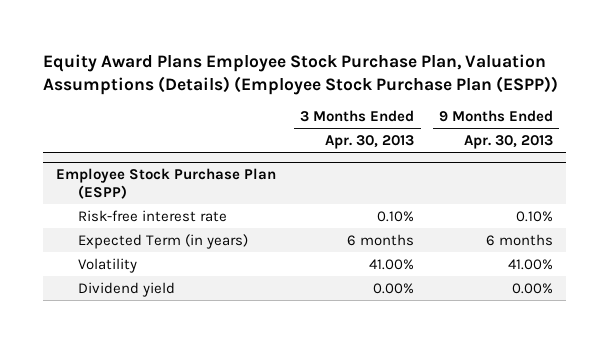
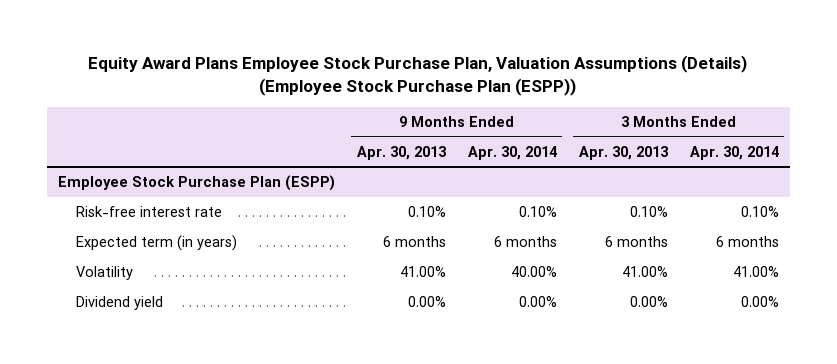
- | 3 Months Ended Apr. 30, 2013 | 9 Months Ended Apr. 30, 2013
+ | 9 Months Ended Apr. 30, 2013 | 9 Months Ended Apr. 30, 2014 | 3 Months Ended Apr. 30, 2013 | 3 Months Ended Apr. 30, 2014
@ Employee Stock Purchase Plan (ESPP)
- Expected Term (in years) | 6 months | 6 months
+ Expected term (in years) | 6 months | 6 months | 6 months | 6 months

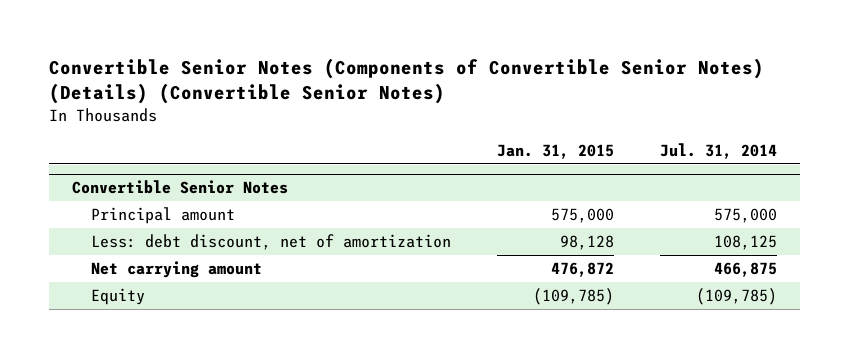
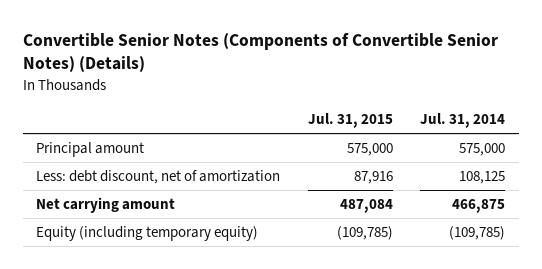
- Convertible Senior Notes (Components of Convertible Senior Notes) (Details) (Convertible Senior Notes)
+ Convertible Senior Notes (Components of Convertible Senior Notes) (Details)
- | Jan. 31, 2015 | Jul. 31, 2014
+ | Jul. 31, 2015 | Jul. 31, 2014
- Convertible Senior Notes
- Equity | (109,785) | (109,785)
+ Equity (including temporary equity) | (109,785) | (109,785)

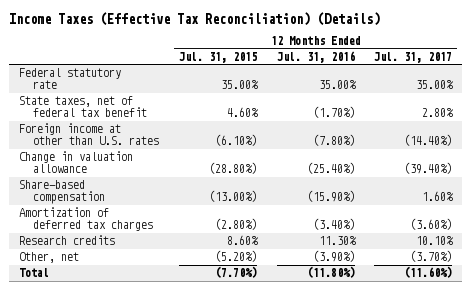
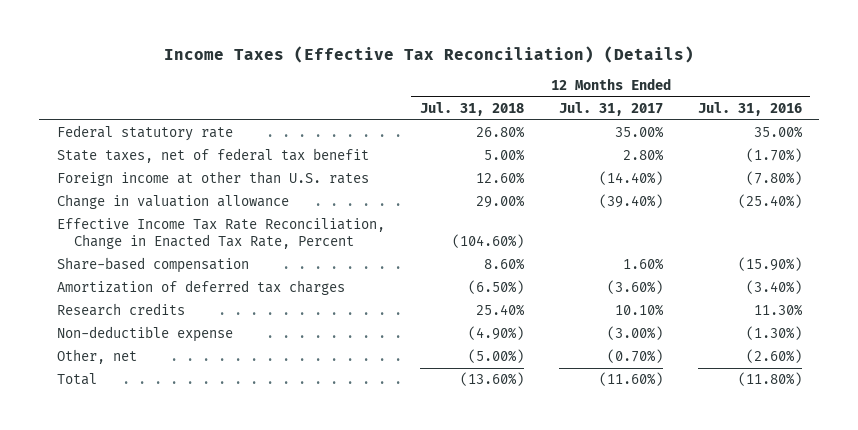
- | 12 Months Ended Jul. 31, 2015 | 12 Months Ended Jul. 31, 2016 | 12 Months Ended Jul. 31, 2017
+ | 12 Months Ended Jul. 31, 2018 | 12 Months Ended Jul. 31, 2017 | 12 Months Ended Jul. 31, 2016
+ Effective Income Tax Rate Reconciliation, Change in Enacted Tax Rate, Percent | (104.60%) | |
- Other, net | (5.20%) | (3.90%) | (3.70%)
+ Non-deductible expense | (4.90%) | (3.00%) | (1.30%)
+ Other, net | (5.00%) | (0.70%) | (2.60%)

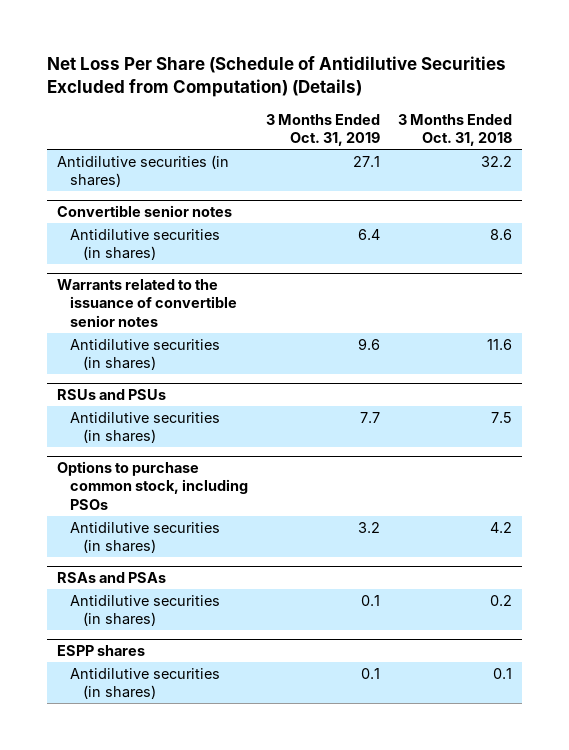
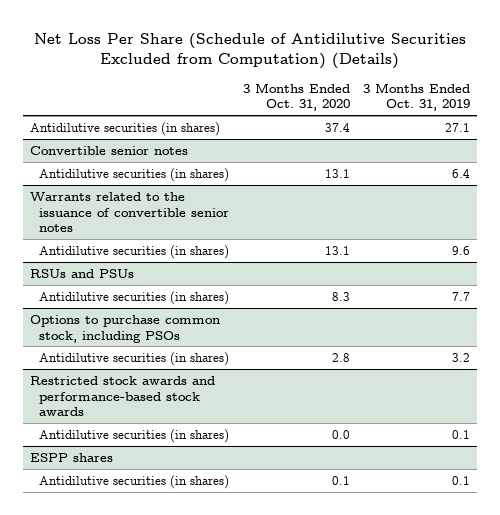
- | 3 Months Ended Oct. 31, 2019 | 3 Months Ended Oct. 31, 2018
+ | 3 Months Ended Oct. 31, 2020 | 3 Months Ended Oct. 31, 2019
- RSAs and PSAs
+ Restricted stock awards and performance-based stock awards

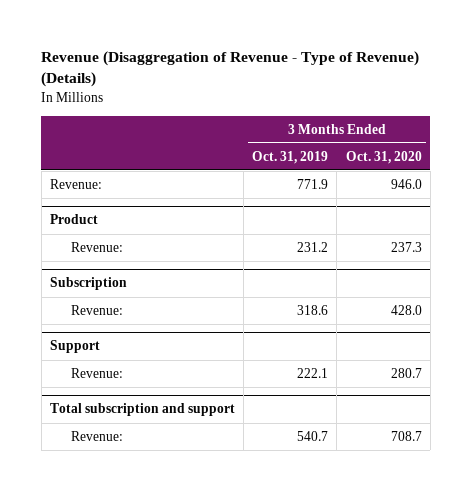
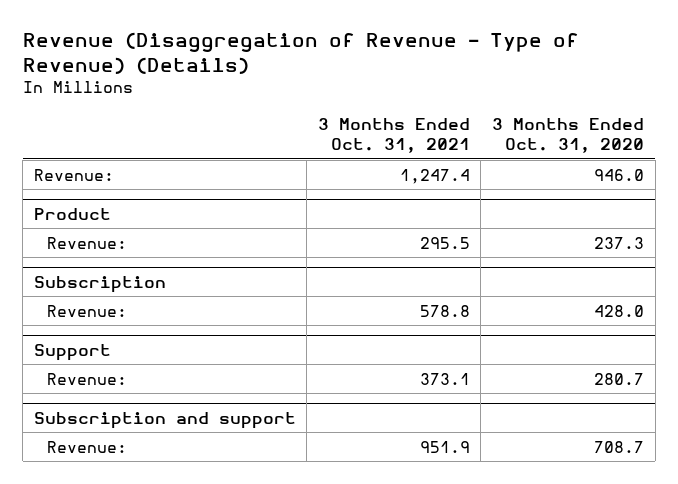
- | 3 Months Ended Oct. 31, 2019 | 3 Months Ended Oct. 31, 2020
+ | 3 Months Ended Oct. 31, 2021 | 3 Months Ended Oct. 31, 2020
- Total subscription and support
+ Subscription and support

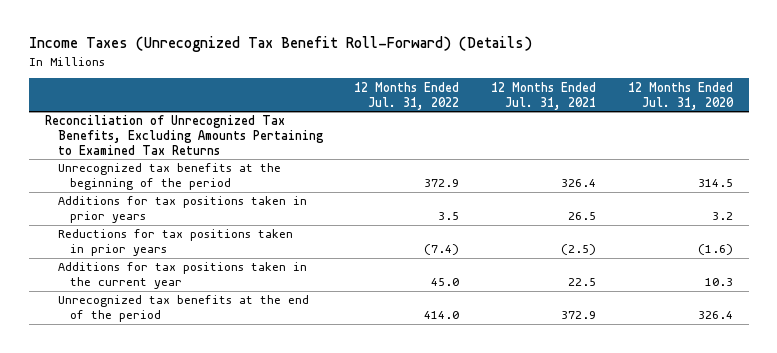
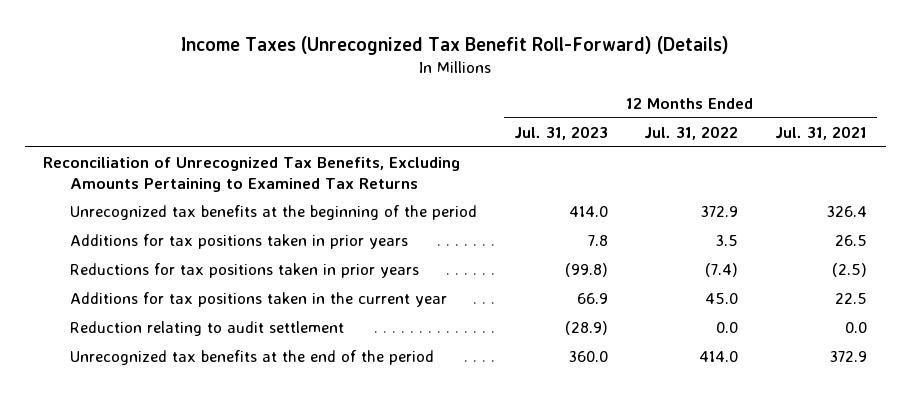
- | 12 Months Ended Jul. 31, 2022 | 12 Months Ended Jul. 31, 2021 | 12 Months Ended Jul. 31, 2020
+ | 12 Months Ended Jul. 31, 2023 | 12 Months Ended Jul. 31, 2022 | 12 Months Ended Jul. 31, 2021
+ Reduction relating to audit settlement | (28.9) | 0.0 | 0.0

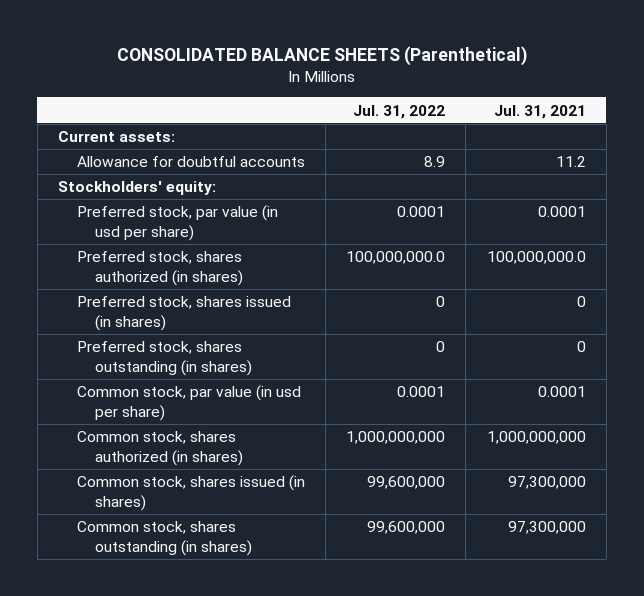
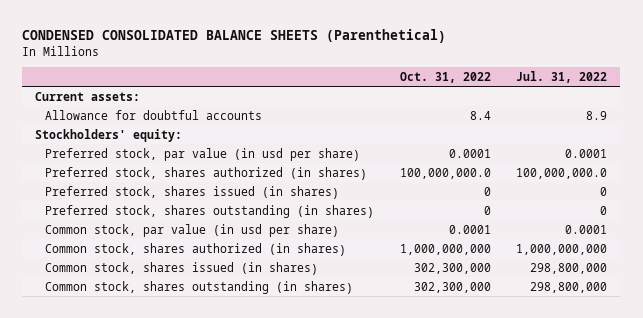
- CONSOLIDATED BALANCE SHEETS (Parenthetical)
+ CONDENSED CONSOLIDATED BALANCE SHEETS (Parenthetical)
- | Jul. 31, 2022 | Jul. 31, 2021
+ | Oct. 31, 2022 | Jul. 31, 2022
- Common stock, shares issued (in shares) | 99,600,000 | 97,300,000
- Common stock, shares outstanding (in shares) | 99,600,000 | 97,300,000
+ Common stock, shares issued (in shares) | 302,300,000 | 298,800,000
+ Common stock, shares outstanding (in shares) | 302,300,000 | 298,800,000

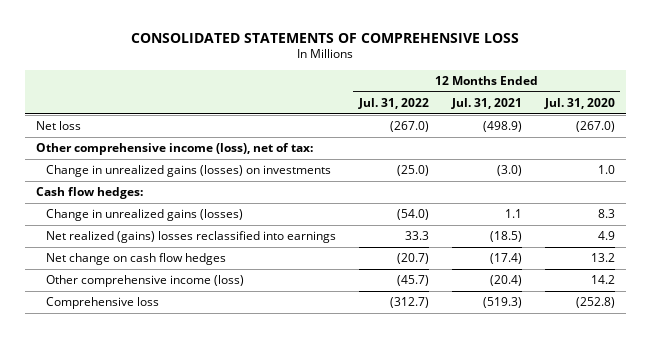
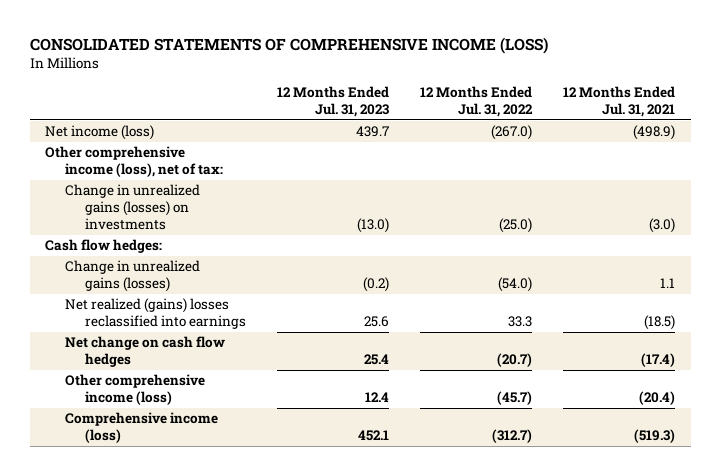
- CONSOLIDATED STATEMENTS OF COMPREHENSIVE LOSS
+ CONSOLIDATED STATEMENTS OF COMPREHENSIVE INCOME (LOSS)
- | 12 Months Ended Jul. 31, 2022 | 12 Months Ended Jul. 31, 2021 | 12 Months Ended Jul. 31, 2020
+ | 12 Months Ended Jul. 31, 2023 | 12 Months Ended Jul. 31, 2022 | 12 Months Ended Jul. 31, 2021
- Net loss | (267.0) | (498.9) | (267.0)
+ Net income (loss) | 439.7 | (267.0) | (498.9)
- Comprehensive loss | (312.7) | (519.3) | (252.8)
+ Comprehensive income (loss) | 452.1 | (312.7) | (519.3)

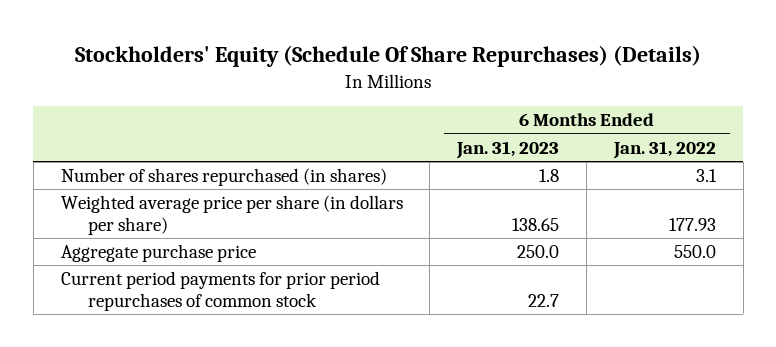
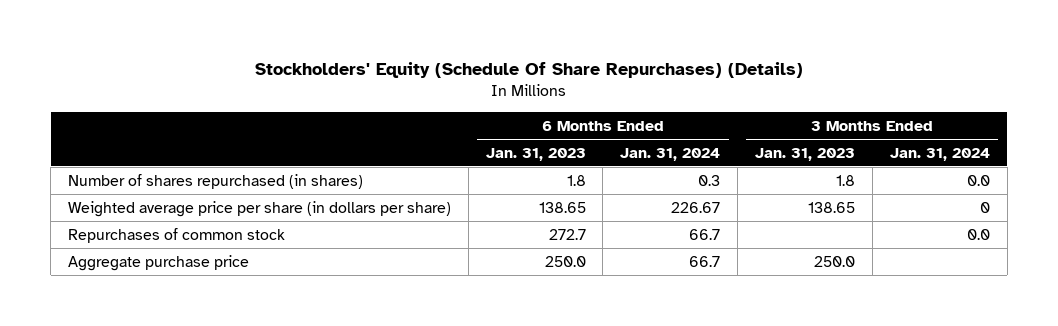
- | 6 Months Ended Jan. 31, 2023 | 6 Months Ended Jan. 31, 2022
+ | 6 Months Ended Jan. 31, 2023 | 6 Months Ended Jan. 31, 2024 | 3 Months Ended Jan. 31, 2023 | 3 Months Ended Jan. 31, 2024
+ Repurchases of common stock | 272.7 | 66.7 | | 0.0
- Current period payments for prior period repurchases of common stock | 22.7 |

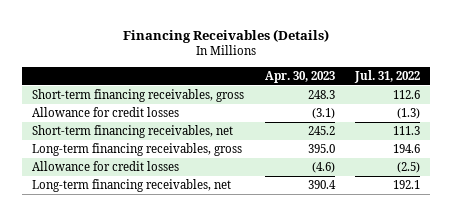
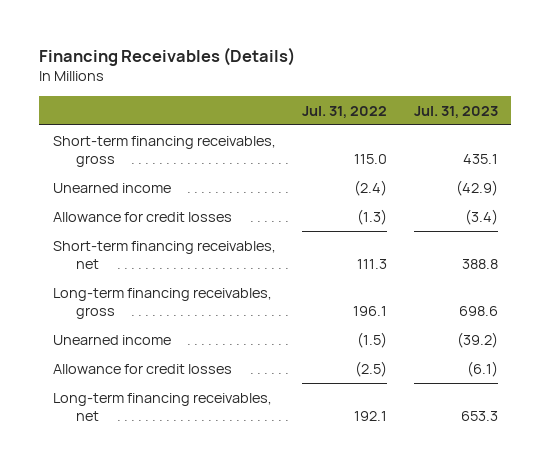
- | Apr. 30, 2023 | Jul. 31, 2022
+ | Jul. 31, 2022 | Jul. 31, 2023
- Short-term financing receivables, gross | 248.3 | 112.6
+ Short-term financing receivables, gross | 115.0 | 435.1
+ Unearned income | (2.4) | (42.9)
- Long-term financing receivables, gross | 395.0 | 194.6
+ Long-term financing receivables, gross | 196.1 | 698.6
+ Unearned income | (1.5) | (39.2)

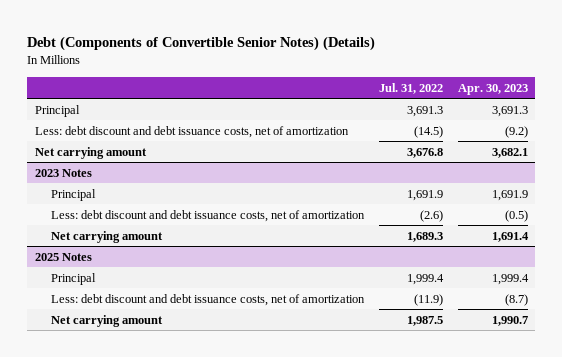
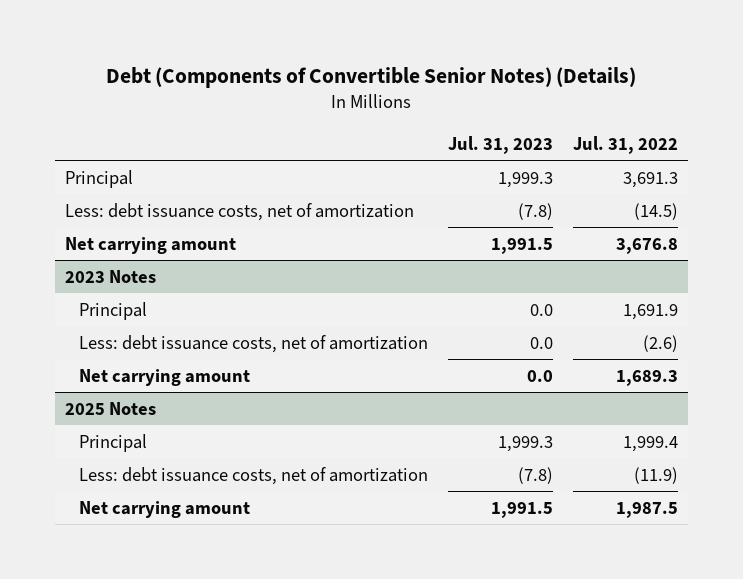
- | Jul. 31, 2022 | Apr. 30, 2023
+ | Jul. 31, 2023 | Jul. 31, 2022
- Less: debt discount and debt issuance costs, net of amortization | (14.5) | (9.2)
+ Less: debt issuance costs, net of amortization | (7.8) | (14.5)
@ 2023 Notes
- Less: debt discount and debt issuance costs, net of amortization | (2.6) | (0.5)
+ Less: debt issuance costs, net of amortization | 0.0 | (2.6)
@ 2025 Notes
- Less: debt discount and debt issuance costs, net of amortization | (11.9) | (8.7)
+ Less: debt issuance costs, net of amortization | (7.8) | (11.9)

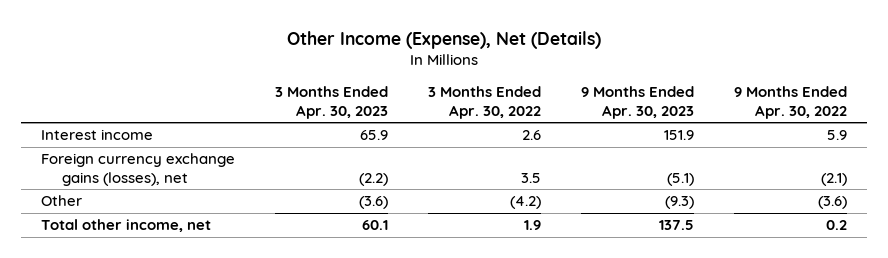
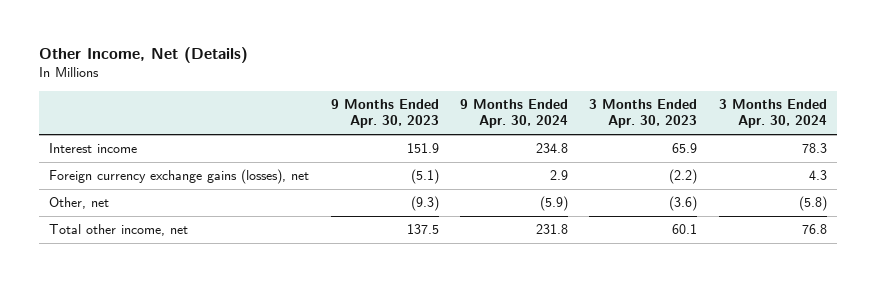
- Other Income (Expense), Net (Details)
+ Other Income, Net (Details)
- | 3 Months Ended Apr. 30, 2023 | 3 Months Ended Apr. 30, 2022 | 9 Months Ended Apr. 30, 2023 | 9 Months Ended Apr. 30, 2022
+ | 9 Months Ended Apr. 30, 2023 | 9 Months Ended Apr. 30, 2024 | 3 Months Ended Apr. 30, 2023 | 3 Months Ended Apr. 30, 2024
- Other | (3.6) | (4.2) | (9.3) | (3.6)
+ Other, net | (9.3) | (5.9) | (3.6) | (5.8)

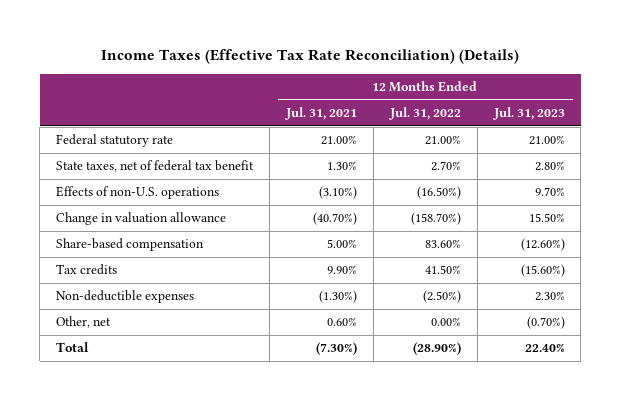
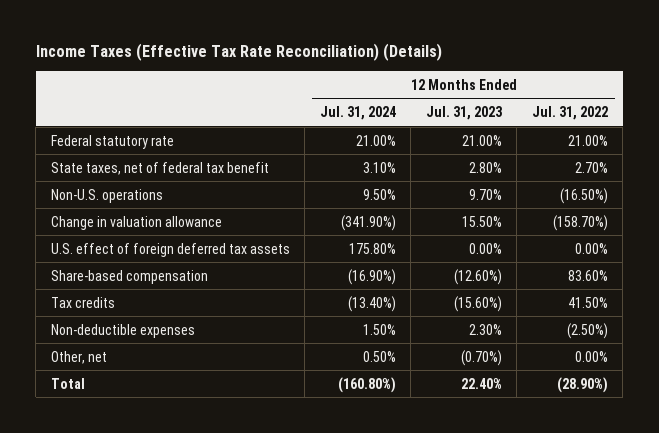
- | 12 Months Ended Jul. 31, 2021 | 12 Months Ended Jul. 31, 2022 | 12 Months Ended Jul. 31, 2023
+ | 12 Months Ended Jul. 31, 2024 | 12 Months Ended Jul. 31, 2023 | 12 Months Ended Jul. 31, 2022
- Effects of non-U.S. operations | (3.10%) | (16.50%) | 9.70%
+ Non-U.S. operations | 9.50% | 9.70% | (16.50%)
+ U.S. effect of foreign deferred tax assets | 175.80% | 0.00% | 0.00%

